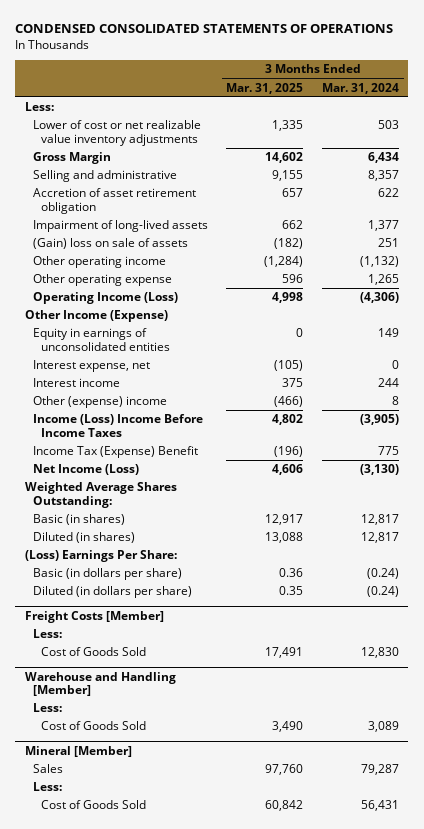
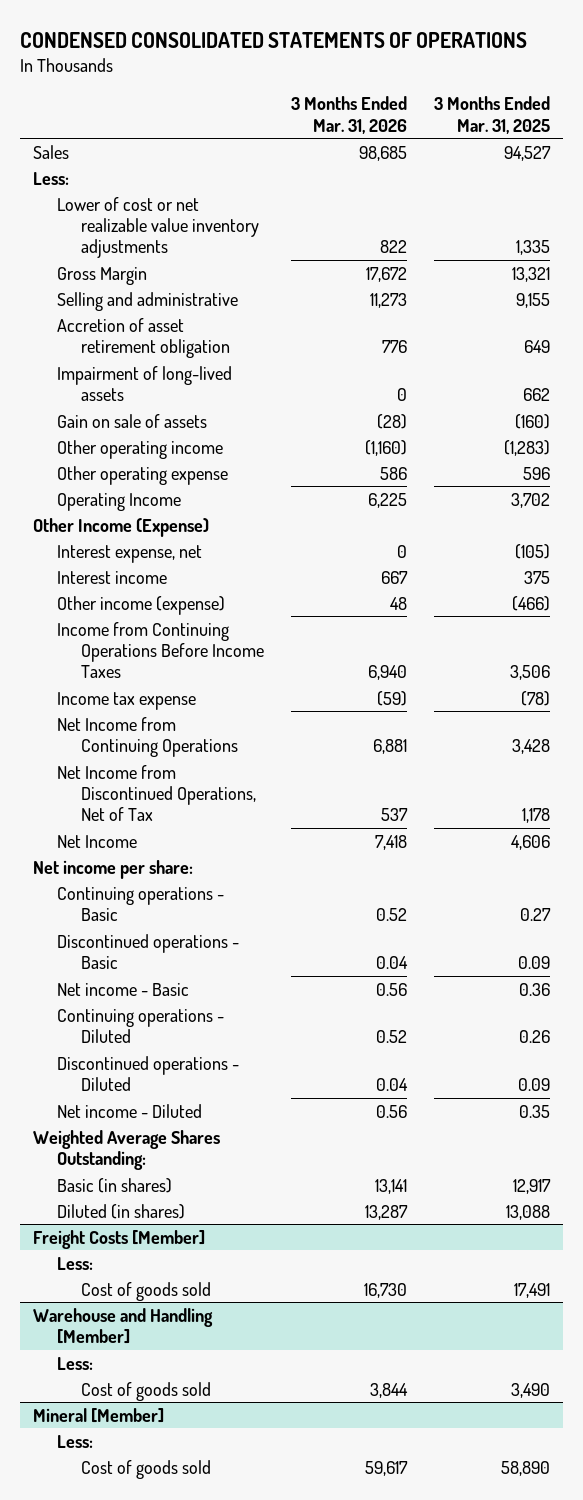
- | 3 Months Ended Mar. 31, 2025 | 3 Months Ended Mar. 31, 2024
+ | 3 Months Ended Mar. 31, 2026 | 3 Months Ended Mar. 31, 2025
+ Sales | 98,685 | 94,527
- Gross Margin | 14,602 | 6,434
+ Gross Margin | 17,672 | 13,321
- Accretion of asset retirement obligation | 657 | 622
+ Accretion of asset retirement obligation | 776 | 649
- (Gain) loss on sale of assets | (182) | 251
- Other operating income | (1,284) | (1,132)
+ Gain on sale of assets | (28) | (160)
+ Other operating income | (1,160) | (1,283)
- Operating Income (Loss) | 4,998 | (4,306)
+ Operating Income | 6,225 | 3,702
- Equity in earnings of unconsolidated entities | 0 | 149
- Other (expense) income | (466) | 8
- Income (Loss) Income Before Income Taxes | 4,802 | (3,905)
- Income Tax (Expense) Benefit | (196) | 775
- Net Income (Loss) | 4,606 | (3,130)
+ Other income (expense) | 48 | (466)
+ Income from Continuing Operations Before Income Taxes | 6,940 | 3,506
+ Income tax expense | (59) | (78)
+ Net Income from Continuing Operations | 6,881 | 3,428
+ Net Income from Discontinued Operations, Net of Tax | 537 | 1,178
+ Net Income | 7,418 | 4,606
+ Net income per share:
+ Continuing operations - Basic | 0.52 | 0.27
+ Discontinued operations - Basic | 0.04 | 0.09
+ Net income - Basic | 0.56 | 0.36
+ Continuing operations - Diluted | 0.52 | 0.26
+ Discontinued operations - Diluted | 0.04 | 0.09
+ Net income - Diluted | 0.56 | 0.35
- (Loss) Earnings Per Share:
- Basic (in dollars per share) | 0.36 | (0.24)
- Diluted (in dollars per share) | 0.35 | (0.24)
@ Freight Costs [Member]
- Cost of Goods Sold | 17,491 | 12,830
+ Cost of goods sold | 16,730 | 17,491
@ Warehouse and Handling [Member]
- Cost of Goods Sold | 3,490 | 3,089
+ Cost of goods sold | 3,844 | 3,490
@ Mineral [Member]
- Sales | 97,760 | 79,287
- Cost of Goods Sold | 60,842 | 56,431
+ Cost of goods sold | 59,617 | 58,890

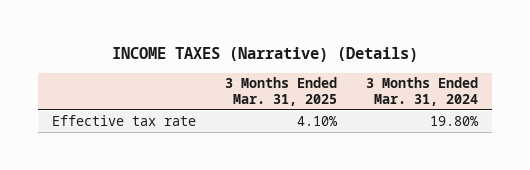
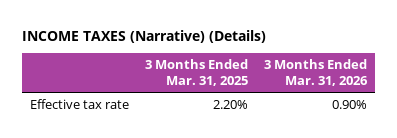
- | 3 Months Ended Mar. 31, 2025 | 3 Months Ended Mar. 31, 2024
+ | 3 Months Ended Mar. 31, 2025 | 3 Months Ended Mar. 31, 2026
- Effective tax rate | 4.10% | 19.80%
+ Effective tax rate | 2.20% | 0.90%

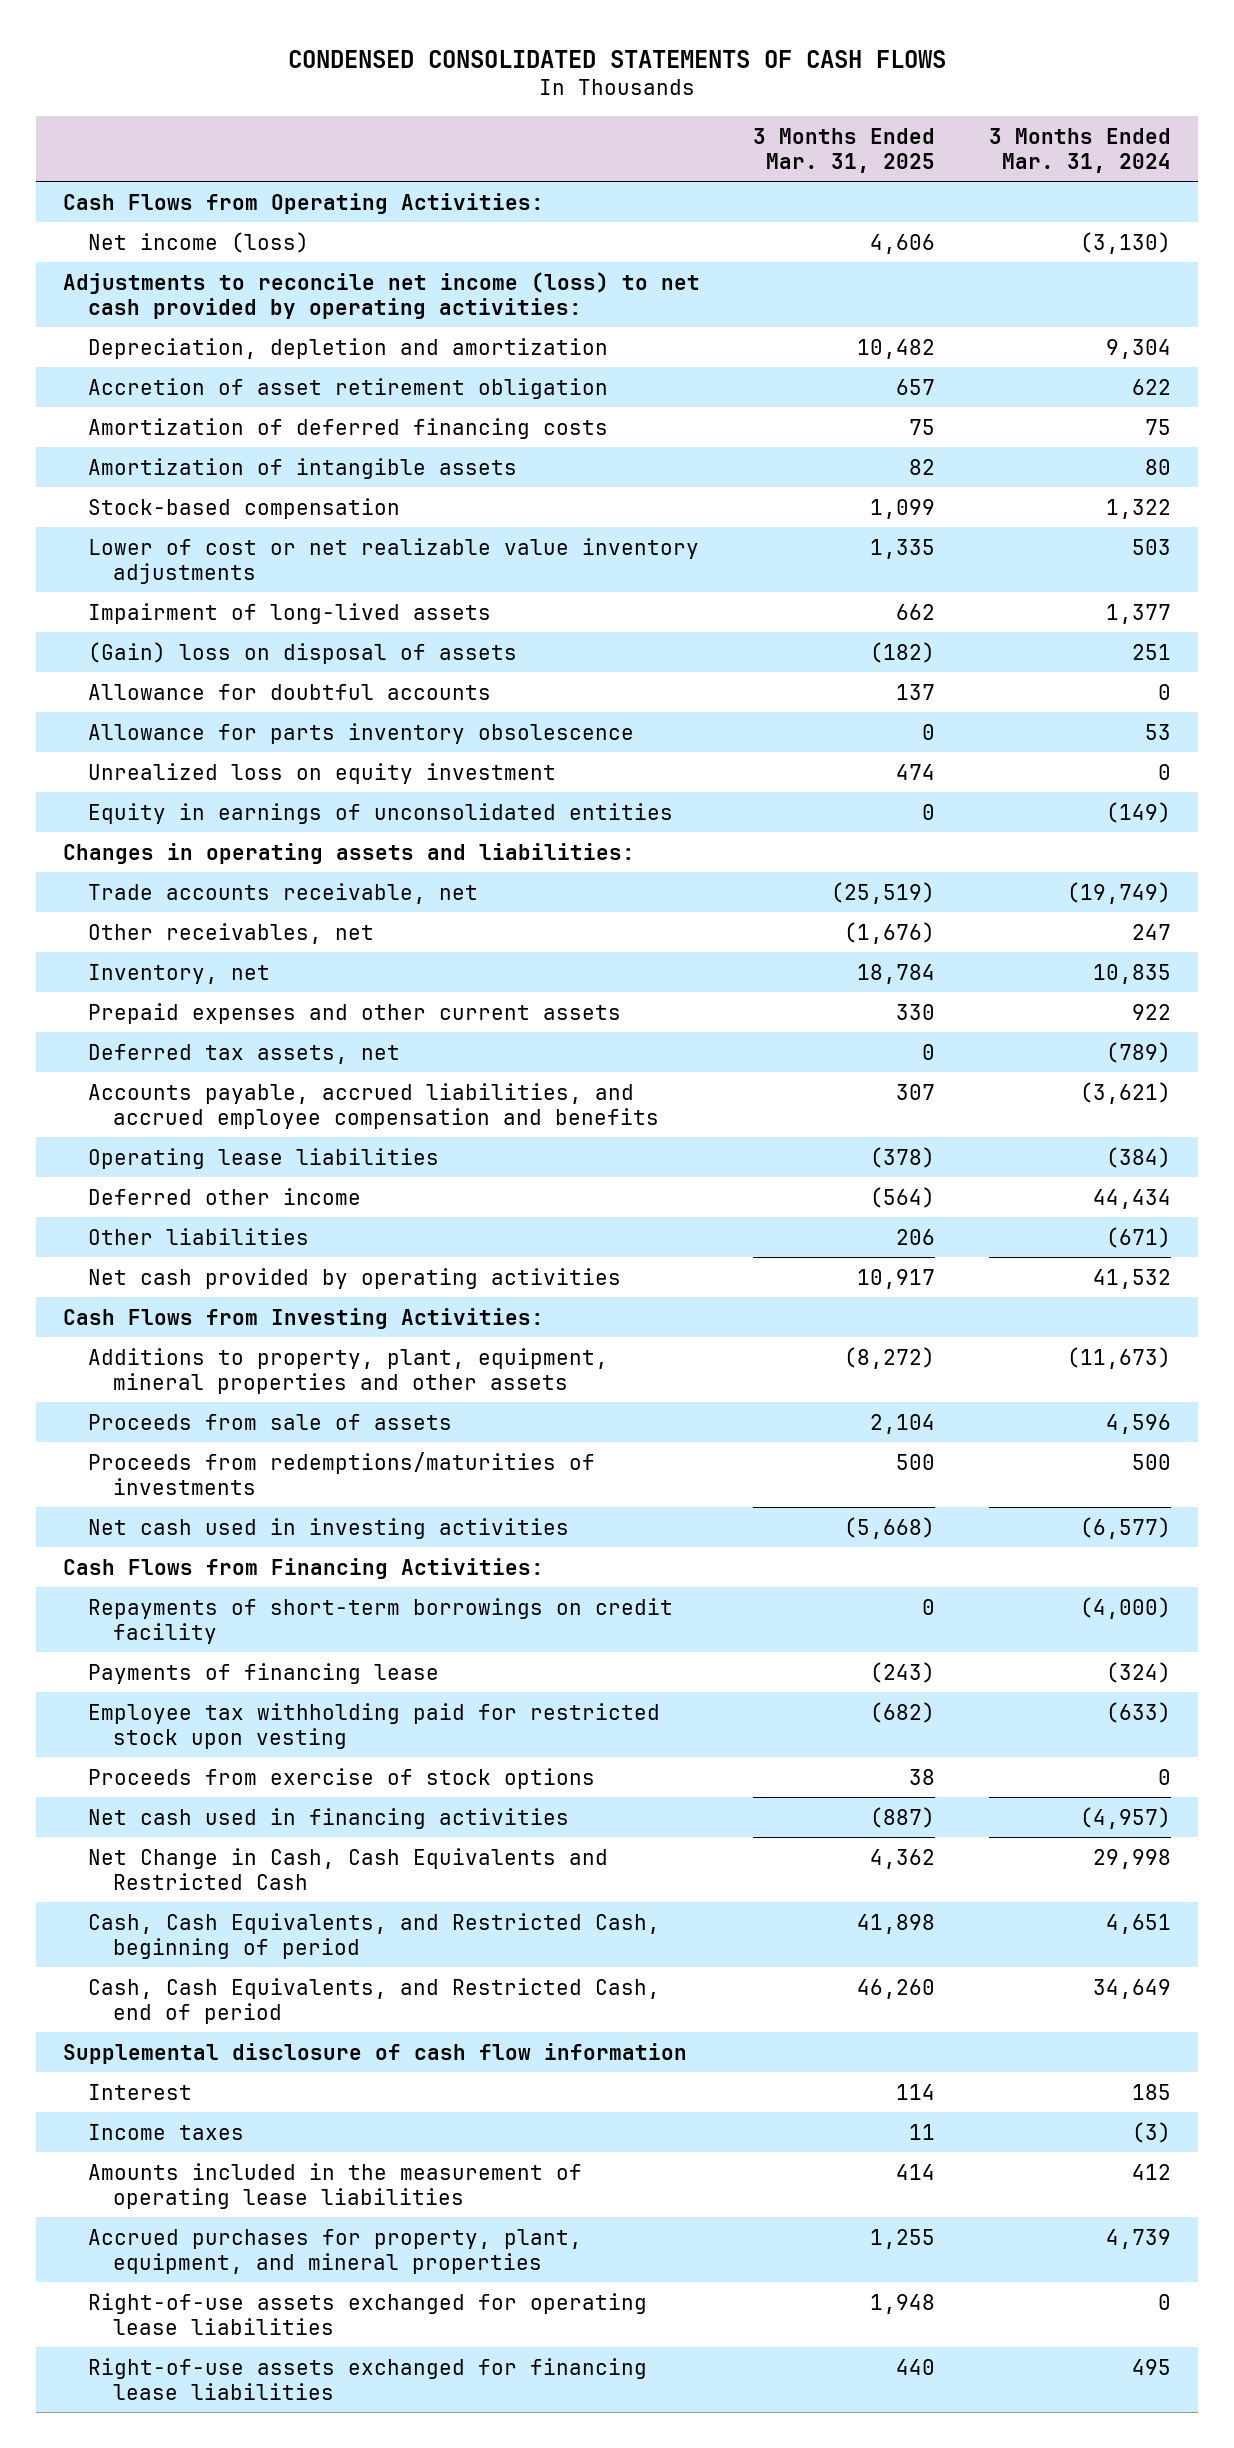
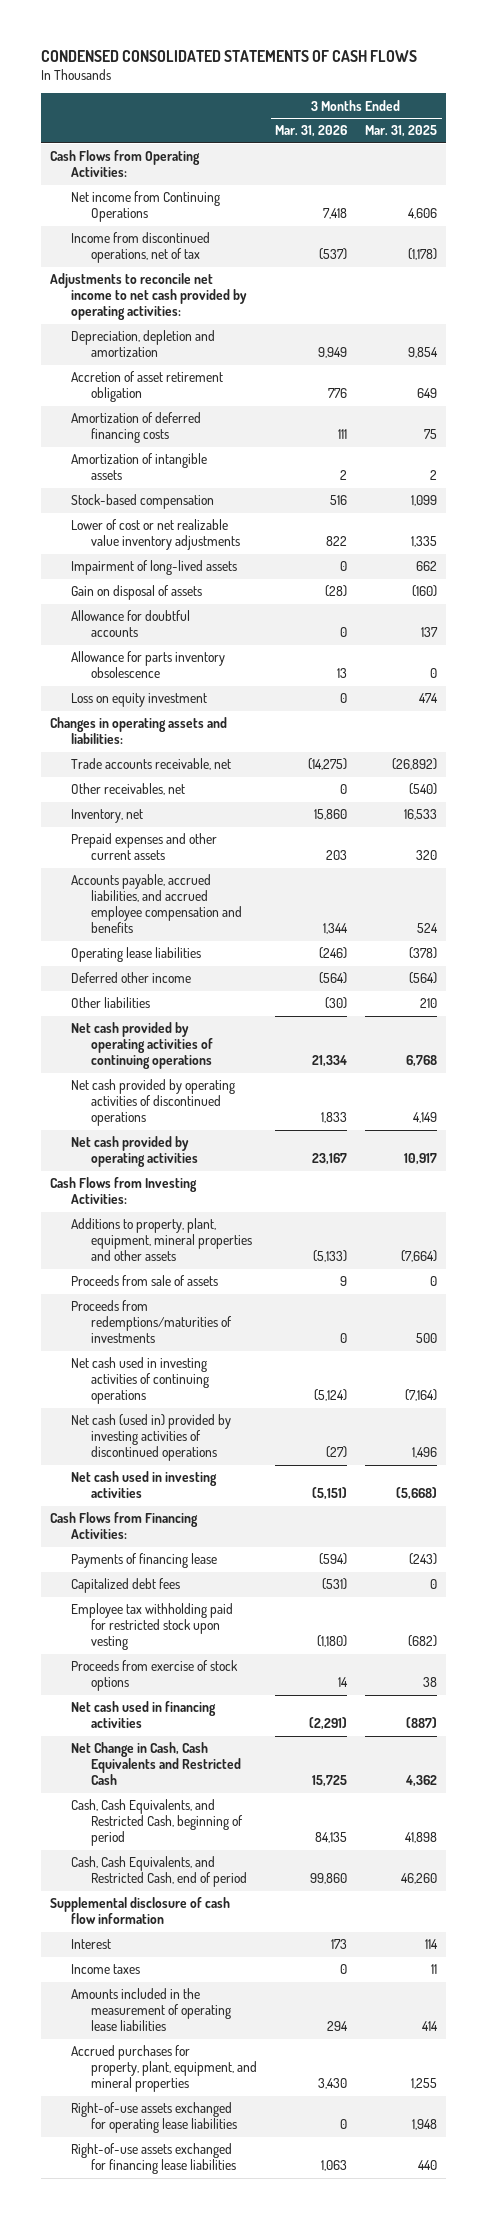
- | 3 Months Ended Mar. 31, 2025 | 3 Months Ended Mar. 31, 2024
+ | 3 Months Ended Mar. 31, 2026 | 3 Months Ended Mar. 31, 2025
- Net income (loss) | 4,606 | (3,130)
- Adjustments to reconcile net income (loss) to net cash provided by operating activities:
- Depreciation, depletion and amortization | 10,482 | 9,304
- Accretion of asset retirement obligation | 657 | 622
+ Net income from Continuing Operations | 7,418 | 4,606
+ Income from discontinued operations, net of tax | (537) | (1,178)
+ Adjustments to reconcile net income to net cash provided by operating activities:
+ Depreciation, depletion and amortization | 9,949 | 9,854
+ Accretion of asset retirement obligation | 776 | 649
- Amortization of intangible assets | 82 | 80
+ Amortization of intangible assets | 2 | 2
- (Gain) loss on disposal of assets | (182) | 251
+ Gain on disposal of assets | (28) | (160)
- Unrealized loss on equity investment | 474 | 0
- Equity in earnings of unconsolidated entities | 0 | (149)
+ Loss on equity investment | 0 | 474
- Trade accounts receivable, net | (25,519) | (19,749)
- Other receivables, net | (1,676) | 247
- Inventory, net | 18,784 | 10,835
- Prepaid expenses and other current assets | 330 | 922
- Deferred tax assets, net | 0 | (789)
- Accounts payable, accrued liabilities, and accrued employee compensation and benefits | 307 | (3,621)
+ Trade accounts receivable, net | (14,275) | (26,892)
+ Other receivables, net | 0 | (540)
+ Inventory, net | 15,860 | 16,533
+ Prepaid expenses and other current assets | 203 | 320
+ Accounts payable, accrued liabilities, and accrued employee compensation and benefits | 1,344 | 524
- Other liabilities | 206 | (671)
+ Other liabilities | (30) | 210
+ Net cash provided by operating activities of continuing operations | 21,334 | 6,768
+ Net cash provided by operating activities of discontinued operations | 1,833 | 4,149
- Additions to property, plant, equipment, mineral properties and other assets | (8,272) | (11,673)
- Proceeds from sale of assets | 2,104 | 4,596
+ Additions to property, plant, equipment, mineral properties and other assets | (5,133) | (7,664)
+ Proceeds from sale of assets | 9 | 0
+ Net cash used in investing activities of continuing operations | (5,124) | (7,164)
+ Net cash (used in) provided by investing activities of discontinued operations | (27) | 1,496
- Repayments of short-term borrowings on credit facility | 0 | (4,000)
+ Capitalized debt fees | (531) | 0

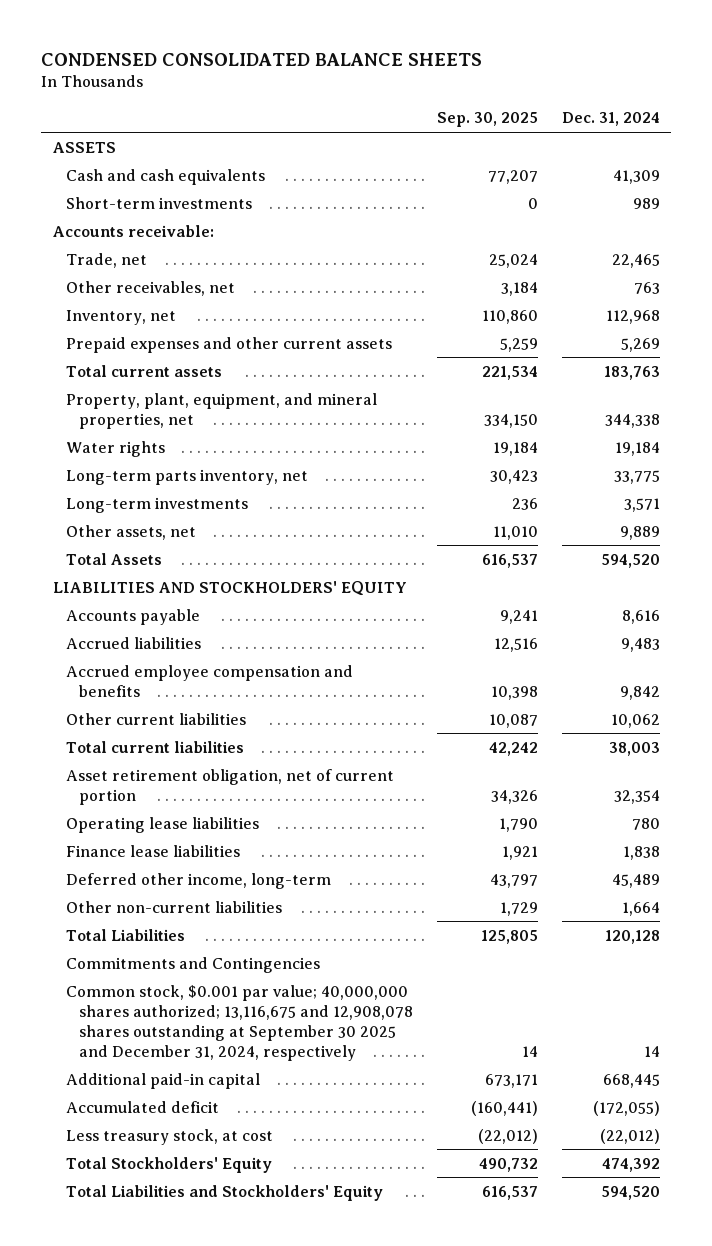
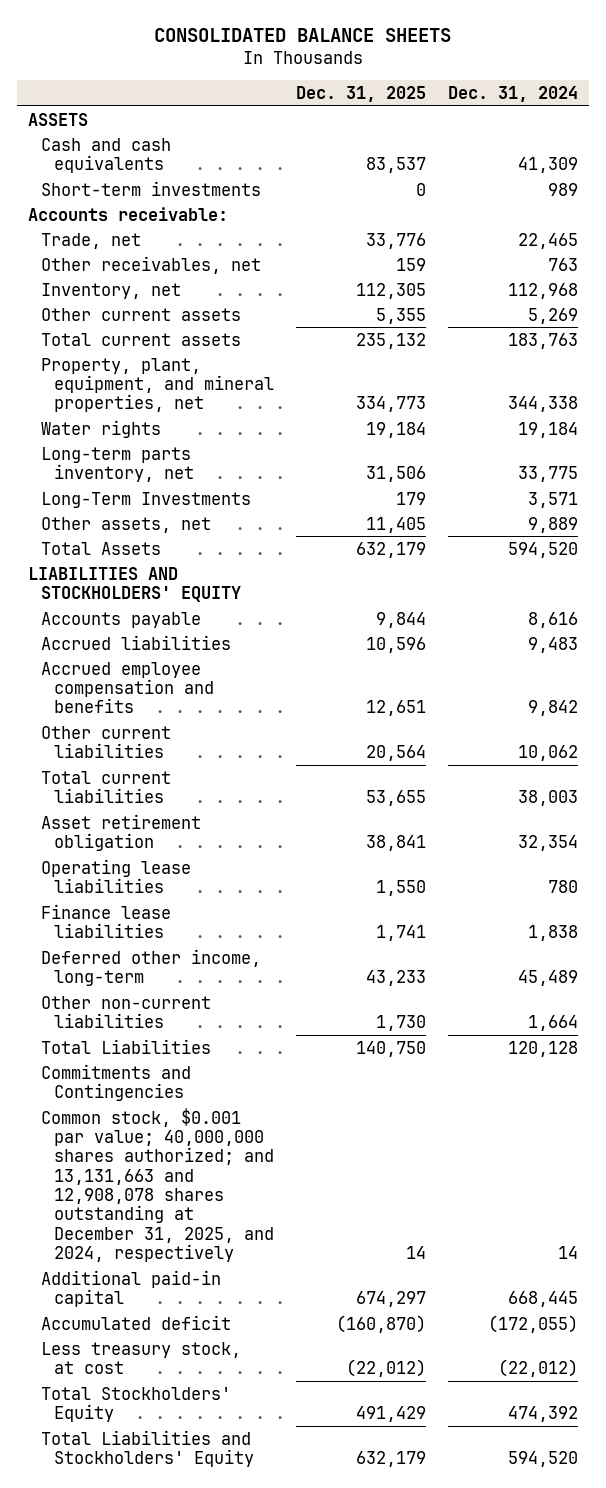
- CONDENSED CONSOLIDATED BALANCE SHEETS
+ CONSOLIDATED BALANCE SHEETS
- | Sep. 30, 2025 | Dec. 31, 2024
+ | Dec. 31, 2025 | Dec. 31, 2024
- Prepaid expenses and other current assets | 5,259 | 5,269
+ Other current assets | 5,355 | 5,269
- Long-term investments | 236 | 3,571
+ Long-Term Investments | 179 | 3,571
- Asset retirement obligation, net of current portion | 34,326 | 32,354
+ Asset retirement obligation | 38,841 | 32,354
- Common stock, $0.001 par value; 40,000,000 shares authorized; 13,116,675 and 12,908,078 shares outstanding at September 30 2025 and December 31, 2024, respectively | 14 | 14
+ Common stock, $0.001 par value; 40,000,000 shares authorized; and 13,131,663 and 12,908,078 shares outstanding at December 31, 2025, and 2024, respectively | 14 | 14

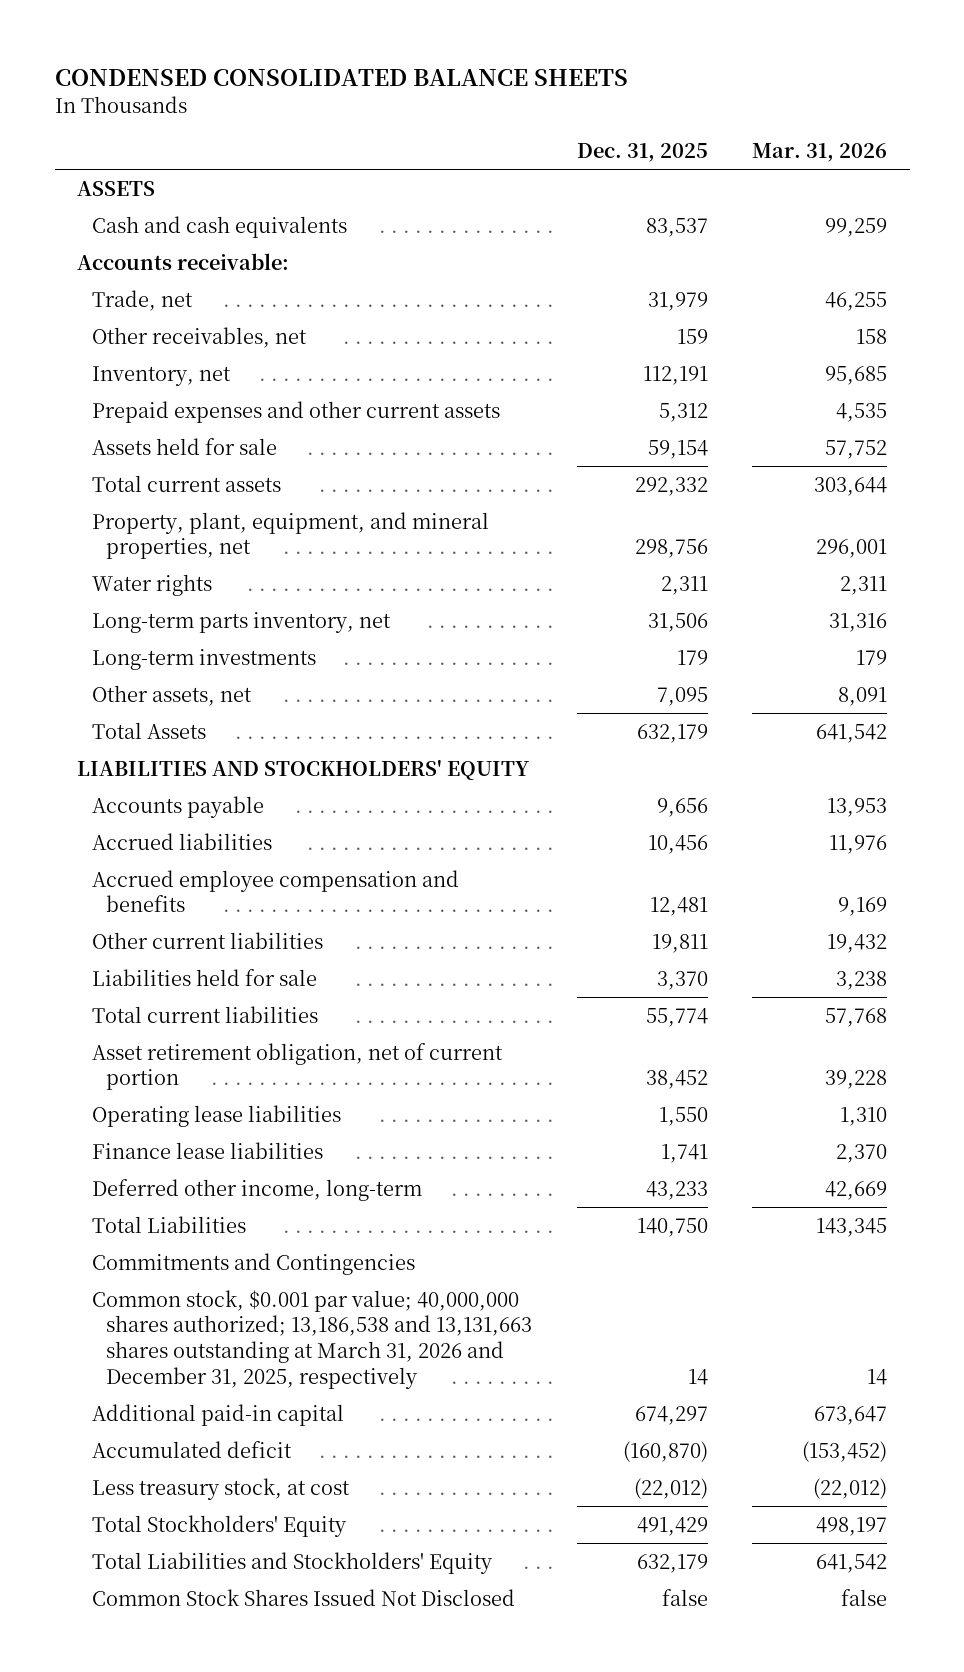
- CONSOLIDATED BALANCE SHEETS
+ CONDENSED CONSOLIDATED BALANCE SHEETS
- | Dec. 31, 2025 | Dec. 31, 2024
+ | Dec. 31, 2025 | Mar. 31, 2026
- Short-term investments | 0 | 989
- Trade, net | 33,776 | 22,465
+ Trade, net | 31,979 | 46,255
- Inventory, net | 112,305 | 112,968
- Other current assets | 5,355 | 5,269
- Total current assets | 235,132 | 183,763
- Property, plant, equipment, and mineral properties, net | 334,773 | 344,338
- Water rights | 19,184 | 19,184
+ Inventory, net | 112,191 | 95,685
+ Prepaid expenses and other current assets | 5,312 | 4,535
+ Assets held for sale | 59,154 | 57,752
+ Total current assets | 292,332 | 303,644
+ Property, plant, equipment, and mineral properties, net | 298,756 | 296,001
+ Water rights | 2,311 | 2,311
- Long-Term Investments | 179 | 3,571
- Other assets, net | 11,405 | 9,889
+ Long-term investments | 179 | 179
+ Other assets, net | 7,095 | 8,091
- Accounts payable | 9,844 | 8,616
- Accrued liabilities | 10,596 | 9,483
- Accrued employee compensation and benefits | 12,651 | 9,842
- Other current liabilities | 20,564 | 10,062
- Total current liabilities | 53,655 | 38,003
- Asset retirement obligation | 38,841 | 32,354
+ Accounts payable | 9,656 | 13,953
+ Accrued liabilities | 10,456 | 11,976
+ Accrued employee compensation and benefits | 12,481 | 9,169
+ Other current liabilities | 19,811 | 19,432
+ Liabilities held for sale | 3,370 | 3,238
+ Total current liabilities | 55,774 | 57,768
+ Asset retirement obligation, net of current portion | 38,452 | 39,228
- Other non-current liabilities | 1,730 | 1,664
- Common stock, $0.001 par value; 40,000,000 shares authorized; and 13,131,663 and 12,908,078 shares outstanding at December 31, 2025, and 2024, respectively | 14 | 14
+ Common stock, $0.001 par value; 40,000,000 shares authorized; 13,186,538 and 13,131,663 shares outstanding at March 31, 2026 and December 31, 2025, respectively | 14 | 14
+ Common Stock Shares Issued Not Disclosed | false | false

